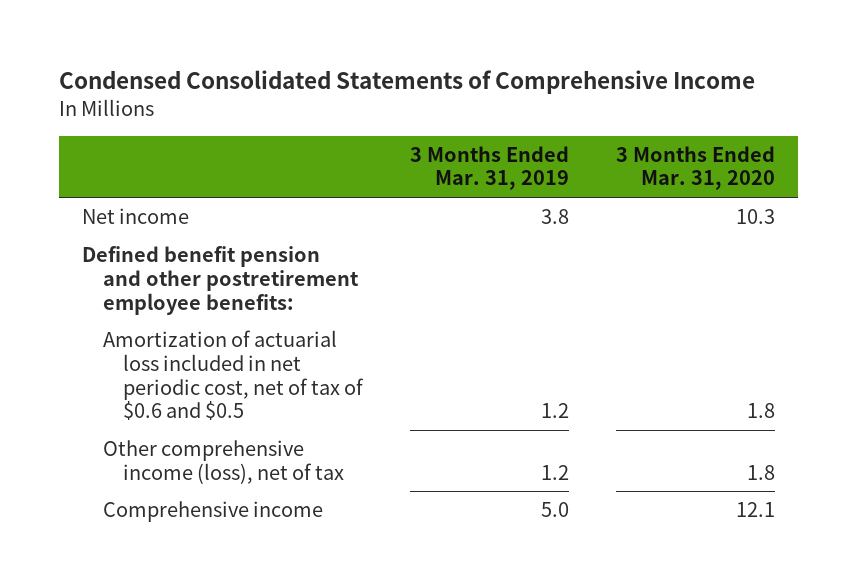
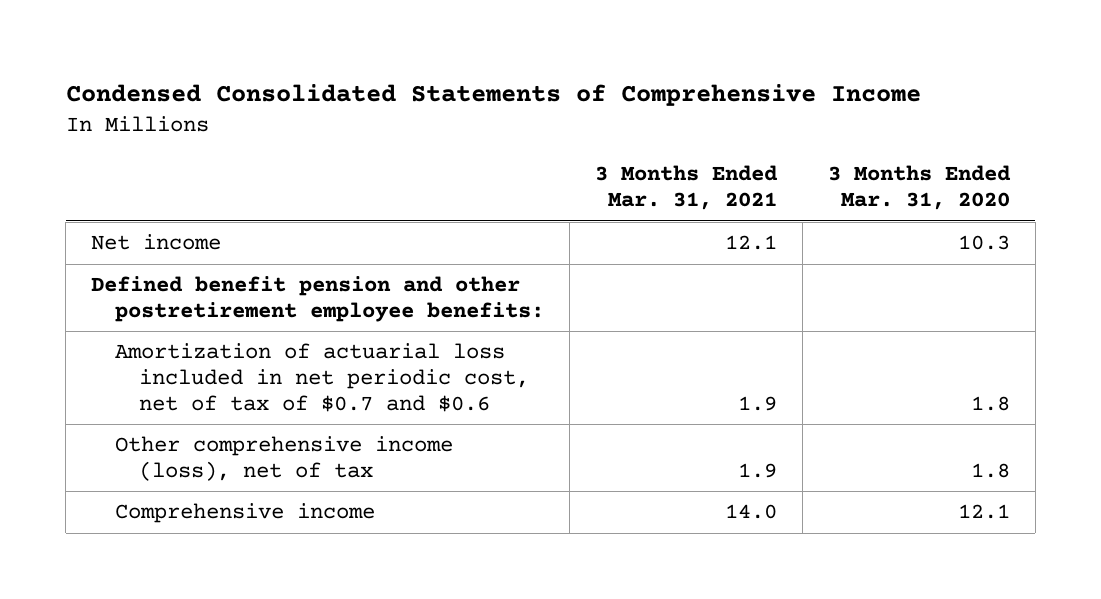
- | 3 Months Ended Mar. 31, 2019 | 3 Months Ended Mar. 31, 2020
+ | 3 Months Ended Mar. 31, 2021 | 3 Months Ended Mar. 31, 2020
- Amortization of actuarial loss included in net periodic cost, net of tax of $0.6 and $0.5 | 1.2 | 1.8
+ Amortization of actuarial loss included in net periodic cost, net of tax of $0.7 and $0.6 | 1.9 | 1.8

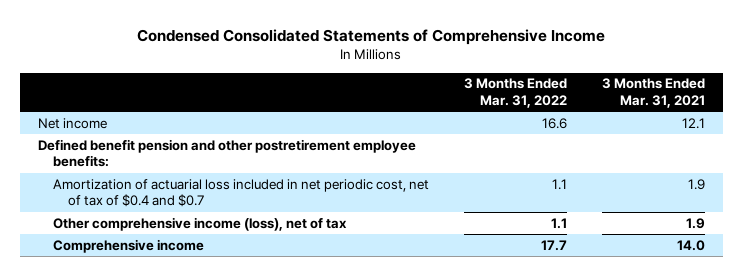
- | 3 Months Ended Mar. 31, 2021 | 3 Months Ended Mar. 31, 2020
+ | 3 Months Ended Mar. 31, 2022 | 3 Months Ended Mar. 31, 2021
- Amortization of actuarial loss included in net periodic cost, net of tax of $0.7 and $0.6 | 1.9 | 1.8
+ Amortization of actuarial loss included in net periodic cost, net of tax of $0.4 and $0.7 | 1.1 | 1.9

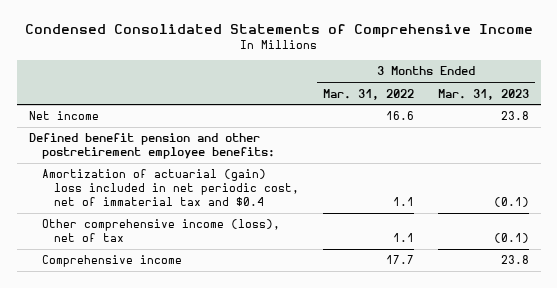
- | 3 Months Ended Mar. 31, 2022 | 3 Months Ended Mar. 31, 2021
+ | 3 Months Ended Mar. 31, 2022 | 3 Months Ended Mar. 31, 2023
- Amortization of actuarial loss included in net periodic cost, net of tax of $0.4 and $0.7 | 1.1 | 1.9
+ Amortization of actuarial (gain) loss included in net periodic cost, net of immaterial tax and $0.4 | 1.1 | (0.1)

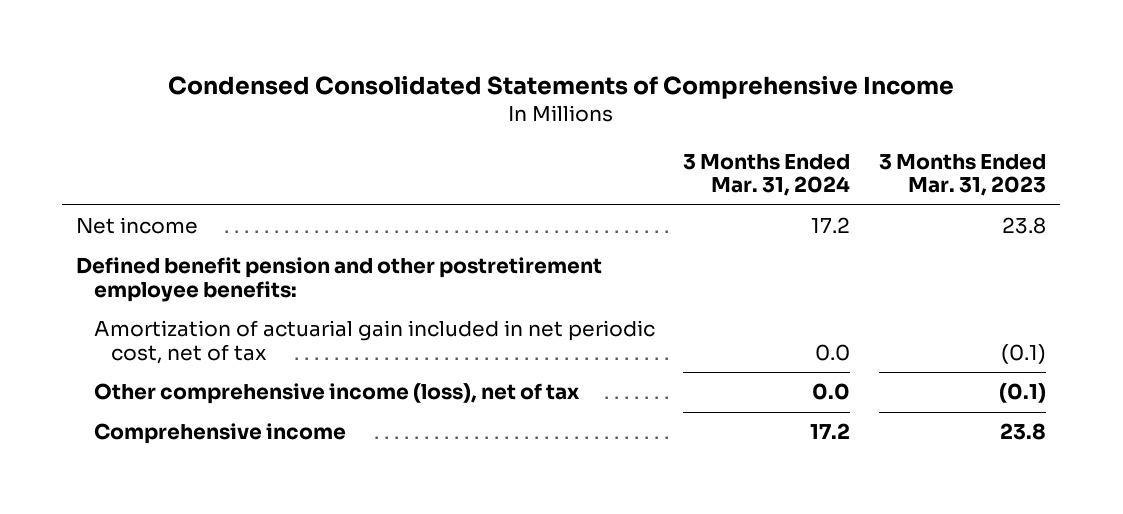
- | 3 Months Ended Mar. 31, 2022 | 3 Months Ended Mar. 31, 2023
+ | 3 Months Ended Mar. 31, 2024 | 3 Months Ended Mar. 31, 2023
- Amortization of actuarial (gain) loss included in net periodic cost, net of immaterial tax and $0.4 | 1.1 | (0.1)
+ Amortization of actuarial gain included in net periodic cost, net of tax | 0.0 | (0.1)

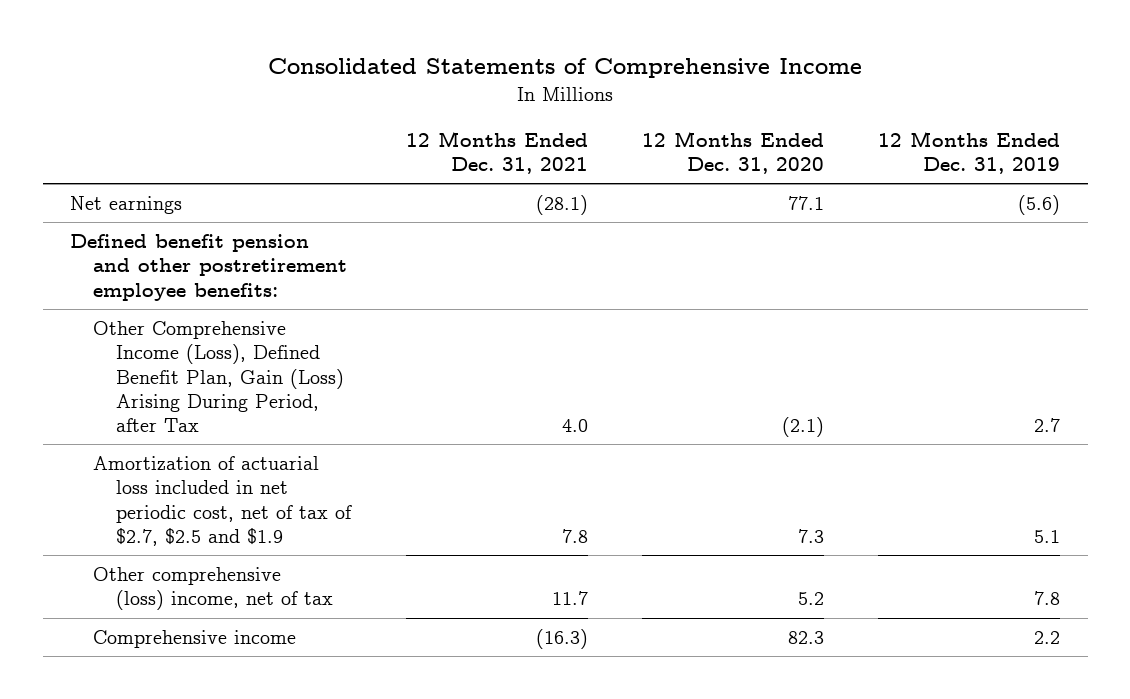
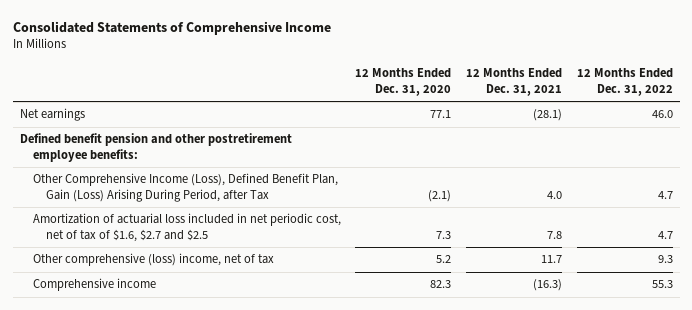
- | 12 Months Ended Dec. 31, 2021 | 12 Months Ended Dec. 31, 2020 | 12 Months Ended Dec. 31, 2019
+ | 12 Months Ended Dec. 31, 2020 | 12 Months Ended Dec. 31, 2021 | 12 Months Ended Dec. 31, 2022
- Amortization of actuarial loss included in net periodic cost, net of tax of $2.7, $2.5 and $1.9 | 7.8 | 7.3 | 5.1
+ Amortization of actuarial loss included in net periodic cost, net of tax of $1.6, $2.7 and $2.5 | 7.3 | 7.8 | 4.7

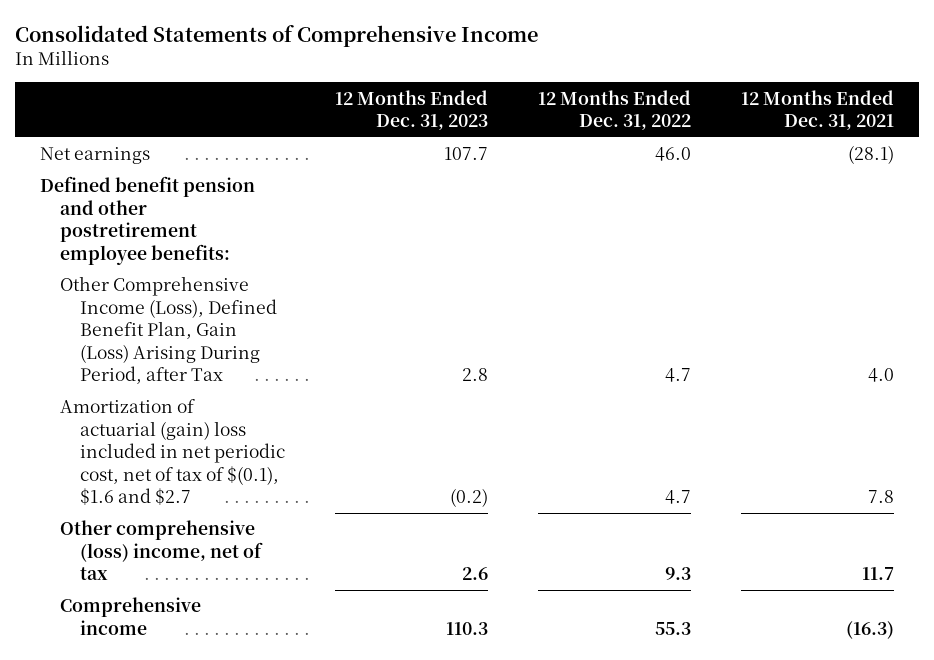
- | 12 Months Ended Dec. 31, 2020 | 12 Months Ended Dec. 31, 2021 | 12 Months Ended Dec. 31, 2022
+ | 12 Months Ended Dec. 31, 2023 | 12 Months Ended Dec. 31, 2022 | 12 Months Ended Dec. 31, 2021
- Amortization of actuarial loss included in net periodic cost, net of tax of $1.6, $2.7 and $2.5 | 7.3 | 7.8 | 4.7
+ Amortization of actuarial (gain) loss included in net periodic cost, net of tax of $(0.1), $1.6 and $2.7 | (0.2) | 4.7 | 7.8

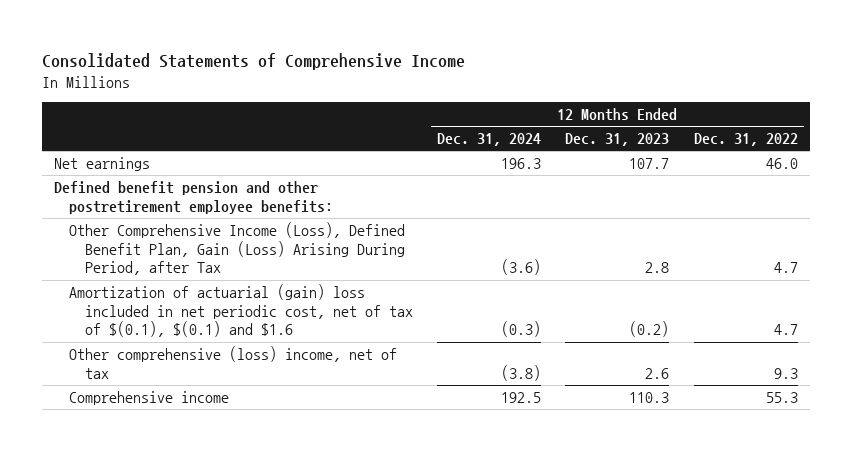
- | 12 Months Ended Dec. 31, 2023 | 12 Months Ended Dec. 31, 2022 | 12 Months Ended Dec. 31, 2021
+ | 12 Months Ended Dec. 31, 2024 | 12 Months Ended Dec. 31, 2023 | 12 Months Ended Dec. 31, 2022
- Amortization of actuarial (gain) loss included in net periodic cost, net of tax of $(0.1), $1.6 and $2.7 | (0.2) | 4.7 | 7.8
+ Amortization of actuarial (gain) loss included in net periodic cost, net of tax of $(0.1), $(0.1) and $1.6 | (0.3) | (0.2) | 4.7

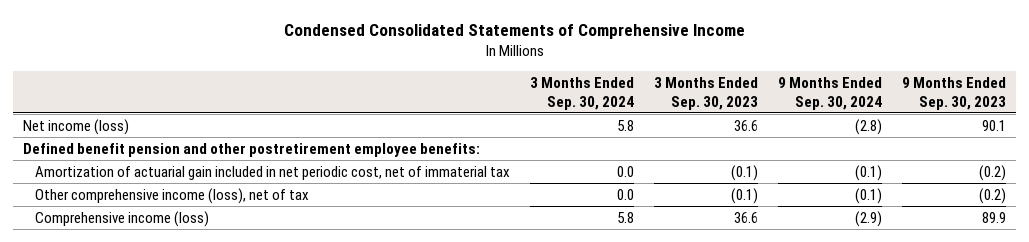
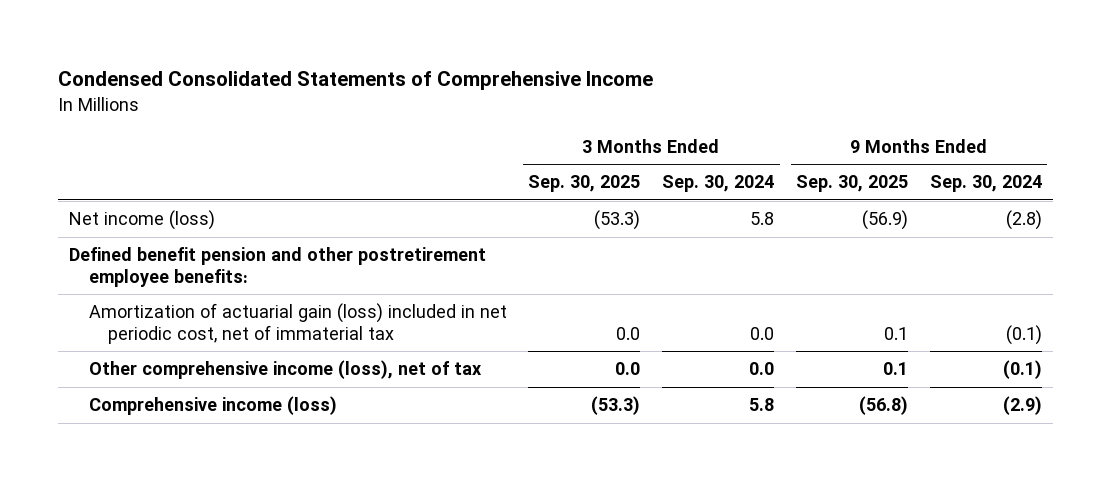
- | 3 Months Ended Sep. 30, 2024 | 3 Months Ended Sep. 30, 2023 | 9 Months Ended Sep. 30, 2024 | 9 Months Ended Sep. 30, 2023
+ | 3 Months Ended Sep. 30, 2025 | 3 Months Ended Sep. 30, 2024 | 9 Months Ended Sep. 30, 2025 | 9 Months Ended Sep. 30, 2024
- Amortization of actuarial gain included in net periodic cost, net of immaterial tax | 0.0 | (0.1) | (0.1) | (0.2)
+ Amortization of actuarial gain (loss) included in net periodic cost, net of immaterial tax | 0.0 | 0.0 | 0.1 | (0.1)

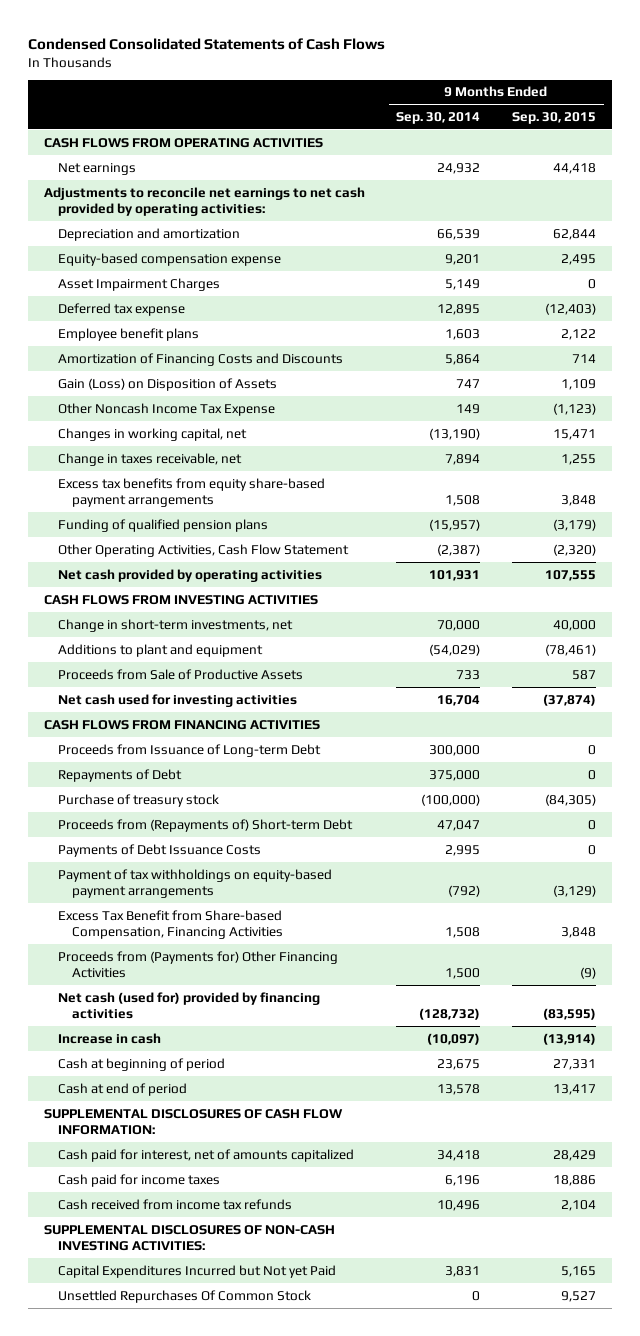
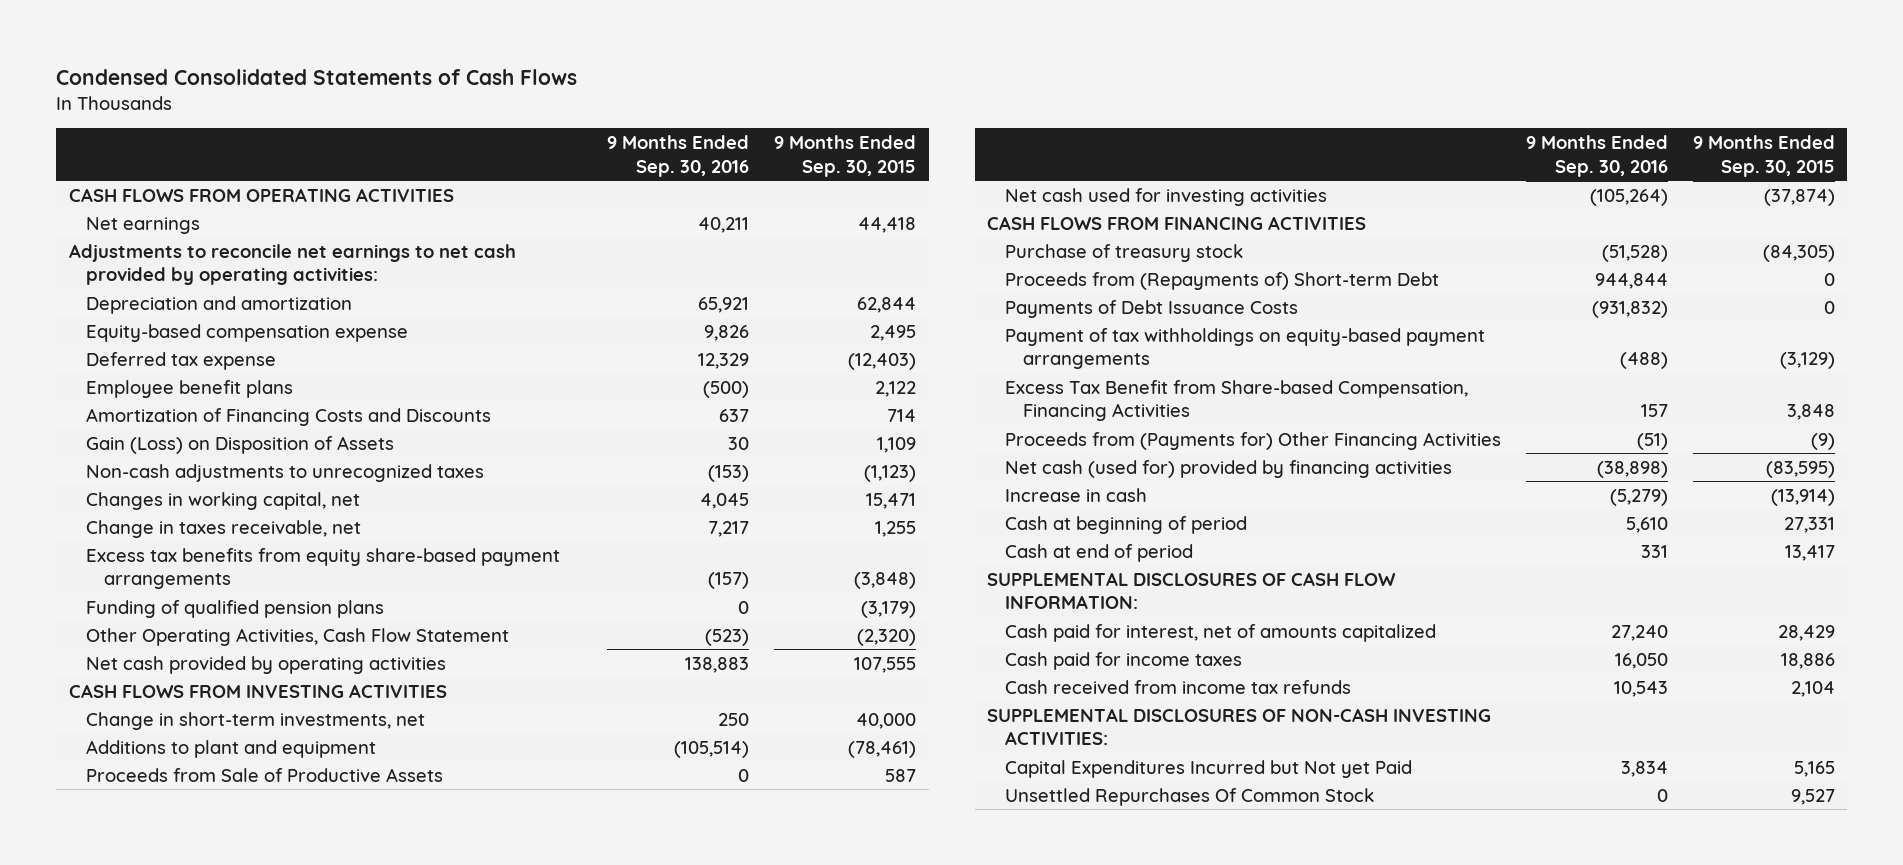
- | 9 Months Ended Sep. 30, 2014 | 9 Months Ended Sep. 30, 2015
+ | 9 Months Ended Sep. 30, 2016 | 9 Months Ended Sep. 30, 2015
- Asset Impairment Charges | 5,149 | 0
- Other Noncash Income Tax Expense | 149 | (1,123)
+ Non-cash adjustments to unrecognized taxes | (153) | (1,123)
- Excess tax benefits from equity share-based payment arrangements | 1,508 | 3,848
+ Excess tax benefits from equity share-based payment arrangements | (157) | (3,848)
- Proceeds from Issuance of Long-term Debt | 300,000 | 0
- Repayments of Debt | 375,000 | 0

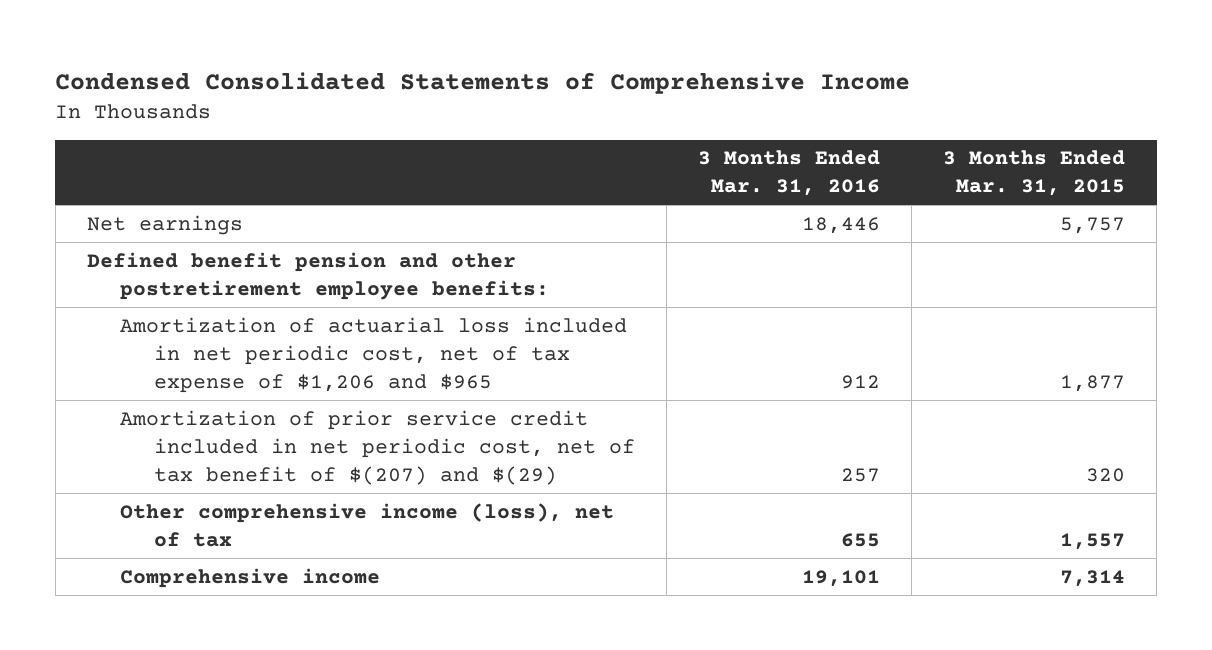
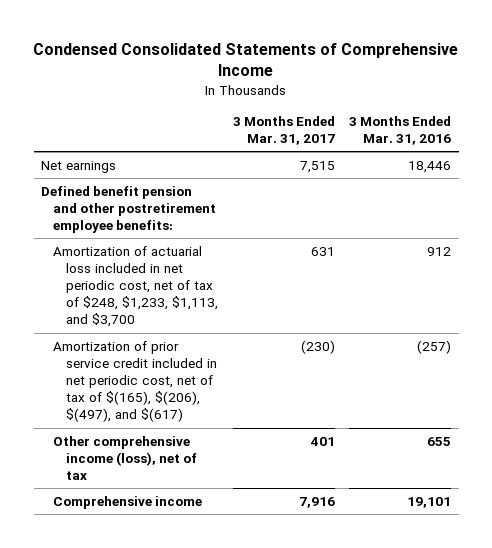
- | 3 Months Ended Mar. 31, 2016 | 3 Months Ended Mar. 31, 2015
+ | 3 Months Ended Mar. 31, 2017 | 3 Months Ended Mar. 31, 2016
- Amortization of actuarial loss included in net periodic cost, net of tax expense of $1,206 and $965 | 912 | 1,877
- Amortization of prior service credit included in net periodic cost, net of tax benefit of $(207) and $(29) | 257 | 320
+ Amortization of actuarial loss included in net periodic cost, net of tax of $248, $1,233, $1,113, and $3,700 | 631 | 912
+ Amortization of prior service credit included in net periodic cost, net of tax of $(165), $(206), $(497), and $(617) | (230) | (257)

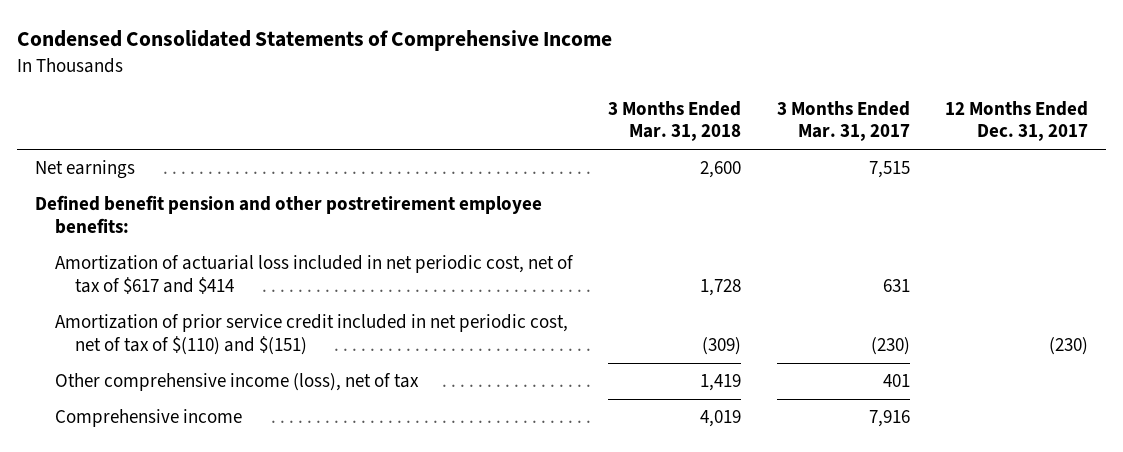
- | 3 Months Ended Mar. 31, 2017 | 3 Months Ended Mar. 31, 2016
+ | 3 Months Ended Mar. 31, 2018 | 3 Months Ended Mar. 31, 2017 | 12 Months Ended Dec. 31, 2017
- Amortization of actuarial loss included in net periodic cost, net of tax of $248, $1,233, $1,113, and $3,700 | 631 | 912
- Amortization of prior service credit included in net periodic cost, net of tax of $(165), $(206), $(497), and $(617) | (230) | (257)
+ Amortization of actuarial loss included in net periodic cost, net of tax of $617 and $414 | 1,728 | 631 |
+ Amortization of prior service credit included in net periodic cost, net of tax of $(110) and $(151) | (309) | (230) | (230)

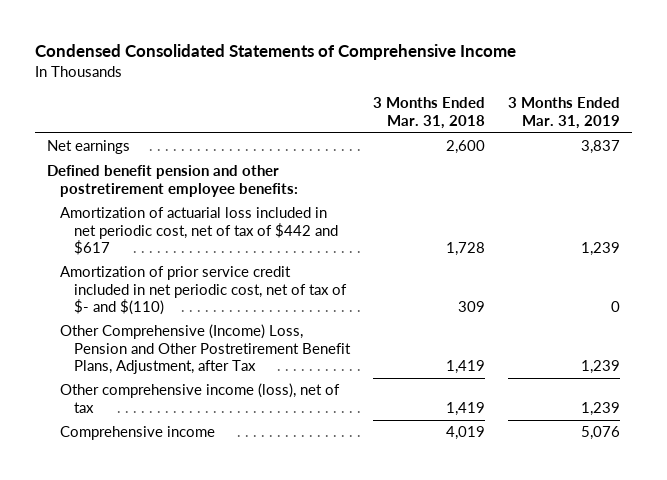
- | 3 Months Ended Mar. 31, 2018 | 3 Months Ended Mar. 31, 2017 | 12 Months Ended Dec. 31, 2017
+ | 3 Months Ended Mar. 31, 2018 | 3 Months Ended Mar. 31, 2019
- Amortization of actuarial loss included in net periodic cost, net of tax of $617 and $414 | 1,728 | 631 |
- Amortization of prior service credit included in net periodic cost, net of tax of $(110) and $(151) | (309) | (230) | (230)
+ Amortization of actuarial loss included in net periodic cost, net of tax of $442 and $617 | 1,728 | 1,239
+ Amortization of prior service credit included in net periodic cost, net of tax of $- and $(110) | 309 | 0
+ Other Comprehensive (Income) Loss, Pension and Other Postretirement Benefit Plans, Adjustment, after Tax | 1,419 | 1,239

